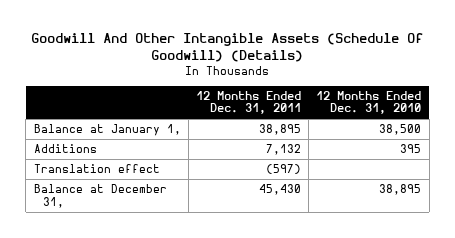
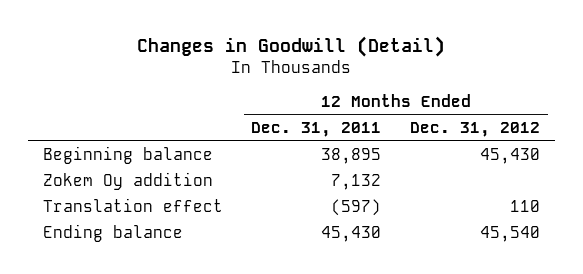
- Goodwill And Other Intangible Assets (Schedule Of Goodwill) (Details)
+ Changes in Goodwill (Detail)
- | 12 Months Ended Dec. 31, 2011 | 12 Months Ended Dec. 31, 2010
+ | 12 Months Ended Dec. 31, 2011 | 12 Months Ended Dec. 31, 2012
- Balance at January 1, | 38,895 | 38,500
- Additions | 7,132 | 395
+ Beginning balance | 38,895 | 45,430
+ Zokem Oy addition | 7,132 |
- Balance at December 31, | 45,430 | 38,895
+ Ending balance | 45,430 | 45,540

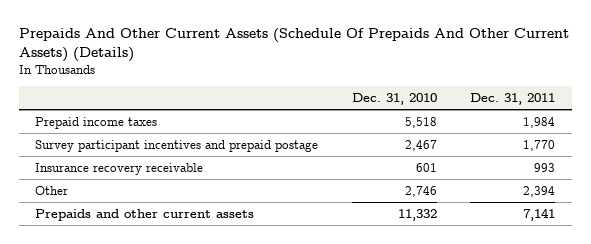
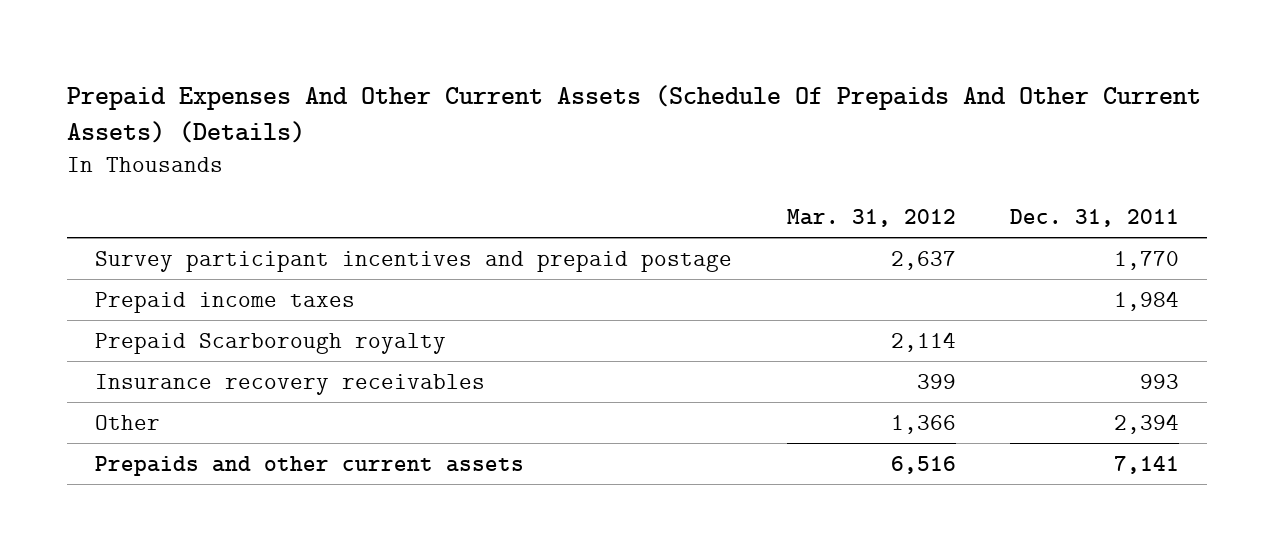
- Prepaids And Other Current Assets (Schedule Of Prepaids And Other Current Assets) (Details)
+ Prepaid Expenses And Other Current Assets (Schedule Of Prepaids And Other Current Assets) (Details)
- | Dec. 31, 2010 | Dec. 31, 2011
+ | Mar. 31, 2012 | Dec. 31, 2011
- Insurance recovery receivable | 601 | 993
moved down: Prepaid income taxes | | 1,984
+ Prepaid Scarborough royalty | 2,114 |
+ Insurance recovery receivables | 399 | 993

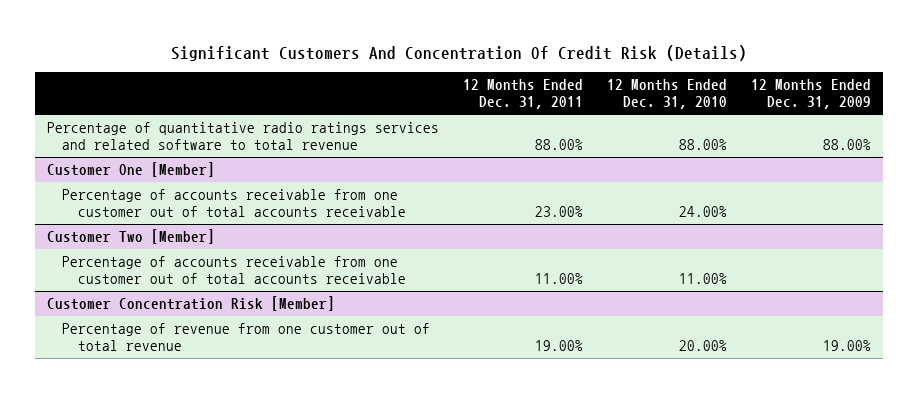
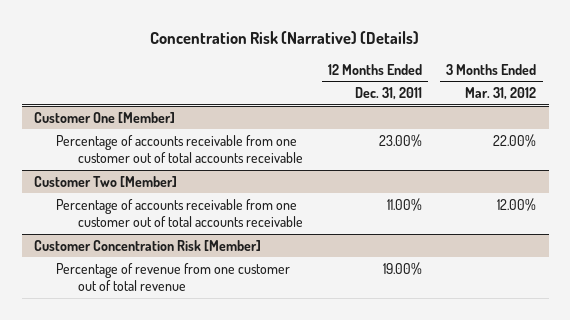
- Significant Customers And Concentration Of Credit Risk (Details)
+ Concentration Risk (Narrative) (Details)
- | 12 Months Ended Dec. 31, 2011 | 12 Months Ended Dec. 31, 2010 | 12 Months Ended Dec. 31, 2009
+ | 12 Months Ended Dec. 31, 2011 | 3 Months Ended Mar. 31, 2012
- Percentage of quantitative radio ratings services and related software to total revenue | 88.00% | 88.00% | 88.00%

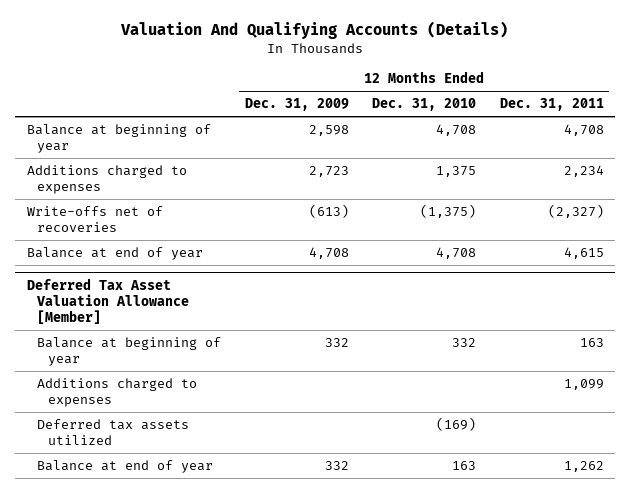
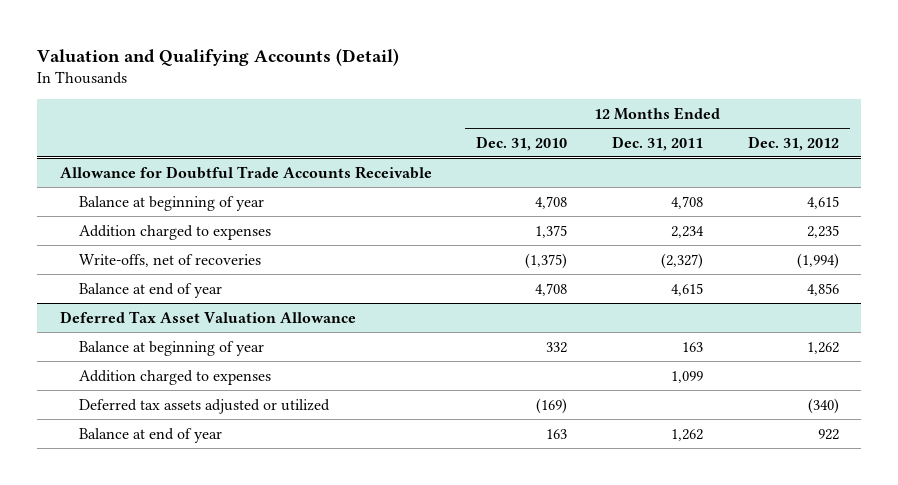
- Valuation And Qualifying Accounts (Details)
+ Valuation and Qualifying Accounts (Detail)
- | 12 Months Ended Dec. 31, 2009 | 12 Months Ended Dec. 31, 2010 | 12 Months Ended Dec. 31, 2011
+ | 12 Months Ended Dec. 31, 2010 | 12 Months Ended Dec. 31, 2011 | 12 Months Ended Dec. 31, 2012
+ Allowance for Doubtful Trade Accounts Receivable
- Additions charged to expenses | 2,723 | 1,375 | 2,234
- Write-offs net of recoveries | (613) | (1,375) | (2,327)
+ Addition charged to expenses | 1,375 | 2,234 | 2,235
+ Write-offs, net of recoveries | (1,375) | (2,327) | (1,994)
- Deferred Tax Asset Valuation Allowance [Member]
+ Deferred Tax Asset Valuation Allowance
- Additions charged to expenses | | | 1,099
- Deferred tax assets utilized | | (169) |
+ Addition charged to expenses | | 1,099 |
+ Deferred tax assets adjusted or utilized | (169) | | (340)

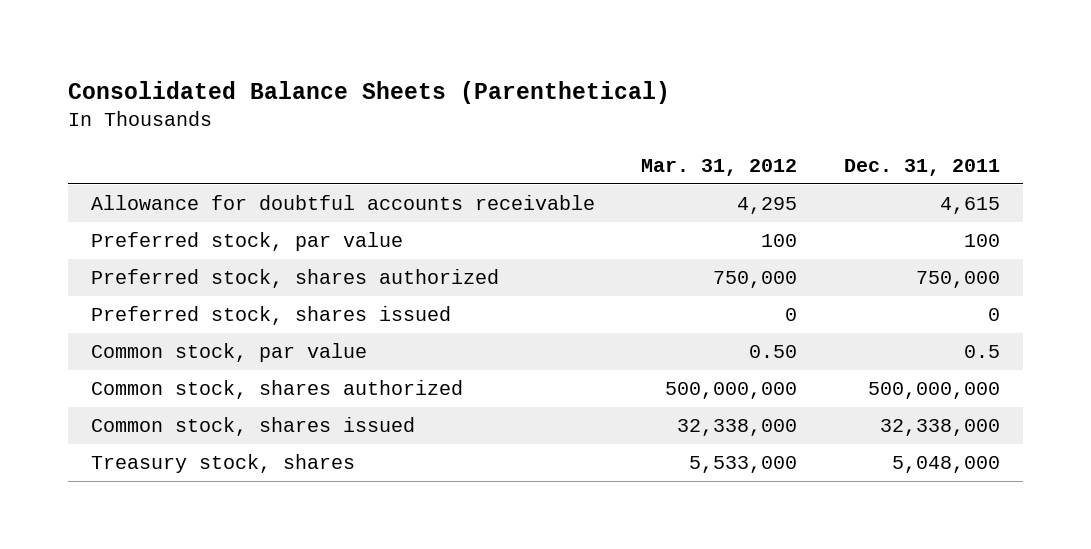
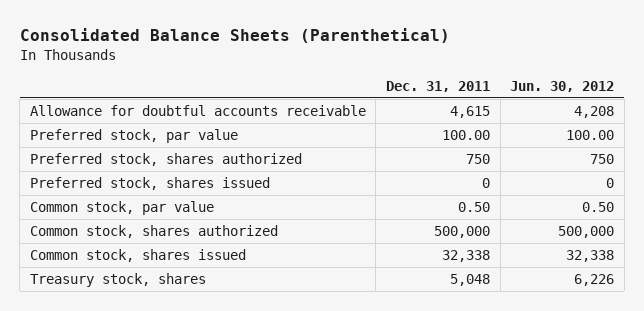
- | Mar. 31, 2012 | Dec. 31, 2011
+ | Dec. 31, 2011 | Jun. 30, 2012
- Preferred stock, par value | 100 | 100
- Preferred stock, shares authorized | 750,000 | 750,000
+ Preferred stock, par value | 100.00 | 100.00
+ Preferred stock, shares authorized | 750 | 750
- Common stock, par value | 0.50 | 0.5
- Common stock, shares authorized | 500,000,000 | 500,000,000
- Common stock, shares issued | 32,338,000 | 32,338,000
- Treasury stock, shares | 5,533,000 | 5,048,000
+ Common stock, par value | 0.50 | 0.50
+ Common stock, shares authorized | 500,000 | 500,000
+ Common stock, shares issued | 32,338 | 32,338
+ Treasury stock, shares | 5,048 | 6,226

